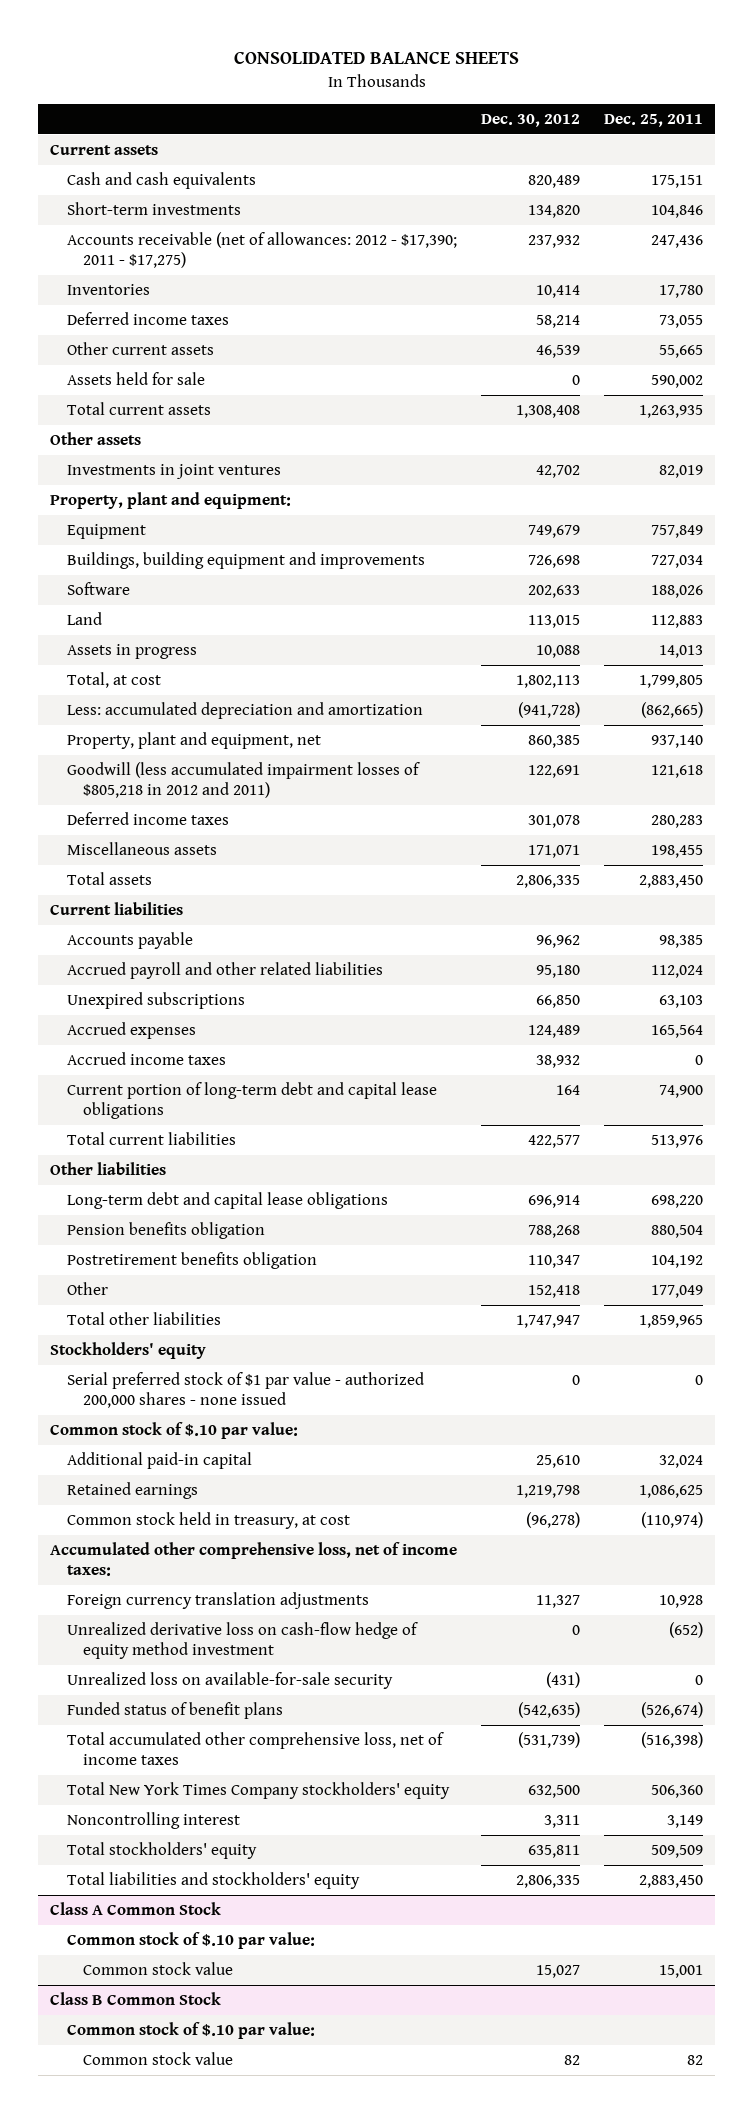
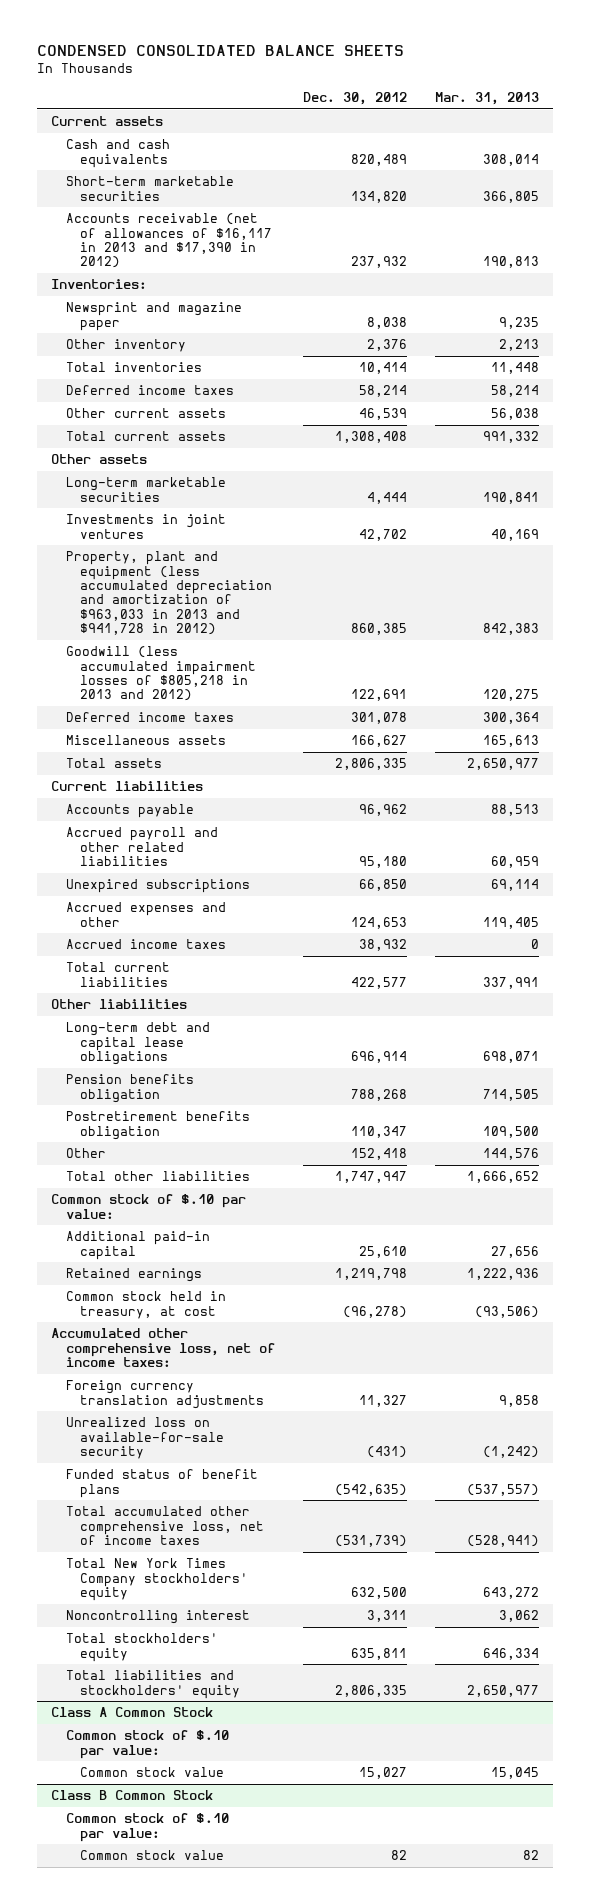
- CONSOLIDATED BALANCE SHEETS
+ CONDENSED CONSOLIDATED BALANCE SHEETS
- | Dec. 30, 2012 | Dec. 25, 2011
+ | Dec. 30, 2012 | Mar. 31, 2013
- Short-term investments | 134,820 | 104,846
- Accounts receivable (net of allowances: 2012 - $17,390; 2011 - $17,275) | 237,932 | 247,436
- Inventories | 10,414 | 17,780
+ Short-term marketable securities | 134,820 | 366,805
+ Accounts receivable (net of allowances of $16,117 in 2013 and $17,390 in 2012) | 237,932 | 190,813
+ Inventories:
+ Newsprint and magazine paper | 8,038 | 9,235
+ Other inventory | 2,376 | 2,213
+ Total inventories | 10,414 | 11,448
- Assets held for sale | 0 | 590,002
+ Long-term marketable securities | 4,444 | 190,841
- Property, plant and equipment:
- Equipment | 749,679 | 757,849
- Buildings, building equipment and improvements | 726,698 | 727,034
- Software | 202,633 | 188,026
- Land | 113,015 | 112,883
- Assets in progress | 10,088 | 14,013
- Total, at cost | 1,802,113 | 1,799,805
- Less: accumulated depreciation and amortization | (941,728) | (862,665)
- Property, plant and equipment, net | 860,385 | 937,140
- Goodwill (less accumulated impairment losses of $805,218 in 2012 and 2011) | 122,691 | 121,618
+ Property, plant and equipment (less accumulated depreciation and amortization of $963,033 in 2013 and $941,728 in 2012) | 860,385 | 842,383
+ Goodwill (less accumulated impairment losses of $805,218 in 2013 and 2012) | 122,691 | 120,275
- Miscellaneous assets | 171,071 | 198,455
+ Miscellaneous assets | 166,627 | 165,613
- Accrued expenses | 124,489 | 165,564
+ Accrued expenses and other | 124,653 | 119,405
- Current portion of long-term debt and capital lease obligations | 164 | 74,900
- Stockholders' equity
- Serial preferred stock of $1 par value - authorized 200,000 shares - none issued | 0 | 0
- Unrealized derivative loss on cash-flow hedge of equity method investment | 0 | (652)

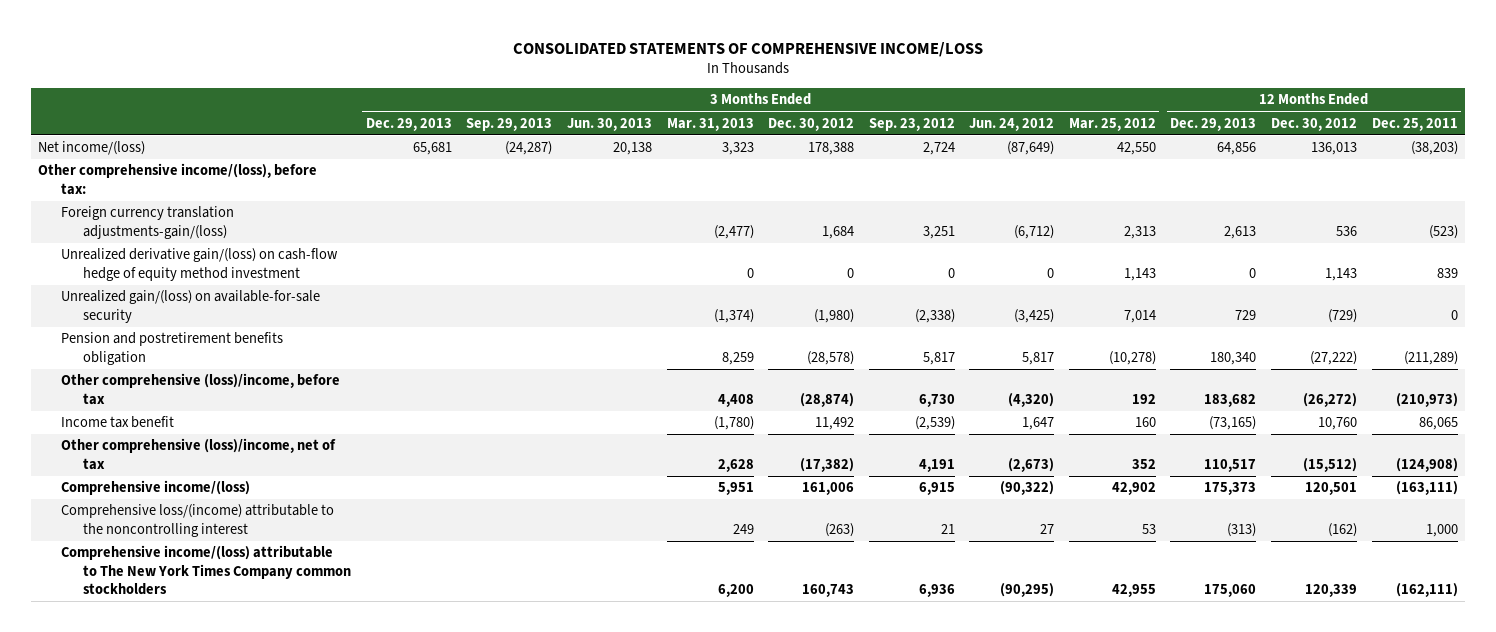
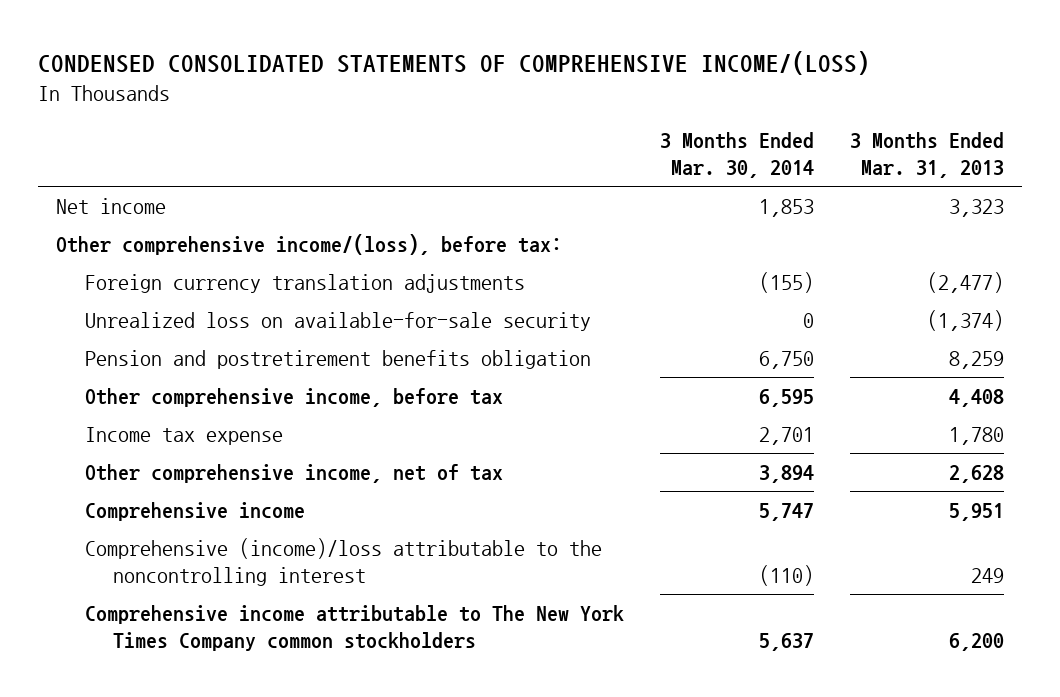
- CONSOLIDATED STATEMENTS OF COMPREHENSIVE INCOME/LOSS
+ CONDENSED CONSOLIDATED STATEMENTS OF COMPREHENSIVE INCOME/(LOSS)
- | 3 Months Ended Dec. 29, 2013 | 3 Months Ended Sep. 29, 2013 | 3 Months Ended Jun. 30, 2013 | 3 Months Ended Mar. 31, 2013 | 3 Months Ended Dec. 30, 2012 | 3 Months Ended Sep. 23, 2012 | 3 Months Ended Jun. 24, 2012 | 3 Months Ended Mar. 25, 2012 | 12 Months Ended Dec. 29, 2013 | 12 Months Ended Dec. 30, 2012 | 12 Months Ended Dec. 25, 2011
+ | 3 Months Ended Mar. 30, 2014 | 3 Months Ended Mar. 31, 2013
- Net income/(loss) | 65,681 | (24,287) | 20,138 | 3,323 | 178,388 | 2,724 | (87,649) | 42,550 | 64,856 | 136,013 | (38,203)
+ Net income | 1,853 | 3,323
- Foreign currency translation adjustments-gain/(loss) | | | | (2,477) | 1,684 | 3,251 | (6,712) | 2,313 | 2,613 | 536 | (523)
- Unrealized derivative gain/(loss) on cash-flow hedge of equity method investment | | | | 0 | 0 | 0 | 0 | 1,143 | 0 | 1,143 | 839
- Unrealized gain/(loss) on available-for-sale security | | | | (1,374) | (1,980) | (2,338) | (3,425) | 7,014 | 729 | (729) | 0
+ Foreign currency translation adjustments | (155) | (2,477)
+ Unrealized loss on available-for-sale security | 0 | (1,374)
- Other comprehensive (loss)/income, before tax | | | | 4,408 | (28,874) | 6,730 | (4,320) | 192 | 183,682 | (26,272) | (210,973)
- Income tax benefit | | | | (1,780) | 11,492 | (2,539) | 1,647 | 160 | (73,165) | 10,760 | 86,065
- Other comprehensive (loss)/income, net of tax | | | | 2,628 | (17,382) | 4,191 | (2,673) | 352 | 110,517 | (15,512) | (124,908)
- Comprehensive income/(loss) | | | | 5,951 | 161,006 | 6,915 | (90,322) | 42,902 | 175,373 | 120,501 | (163,111)
- Comprehensive loss/(income) attributable to the noncontrolling interest | | | | 249 | (263) | 21 | 27 | 53 | (313) | (162) | 1,000
- Comprehensive income/(loss) attributable to The New York Times Company common stockholders | | | | 6,200 | 160,743 | 6,936 | (90,295) | 42,955 | 175,060 | 120,339 | (162,111)
+ Other comprehensive income, before tax | 6,595 | 4,408
+ Income tax expense | 2,701 | 1,780
+ Other comprehensive income, net of tax | 3,894 | 2,628
+ Comprehensive income | 5,747 | 5,951
+ Comprehensive (income)/loss attributable to the noncontrolling interest | (110) | 249
+ Comprehensive income attributable to The New York Times Company common stockholders | 5,637 | 6,200

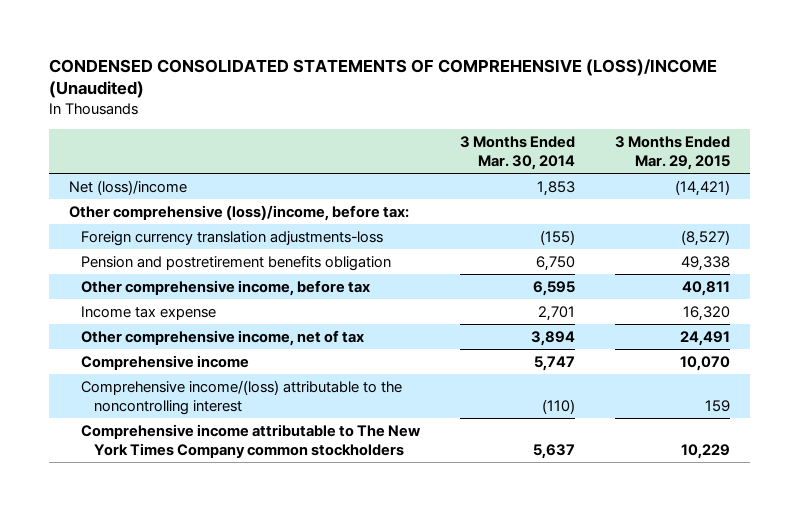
- CONDENSED CONSOLIDATED STATEMENTS OF COMPREHENSIVE INCOME/(LOSS)
+ CONDENSED CONSOLIDATED STATEMENTS OF COMPREHENSIVE (LOSS)/INCOME (Unaudited)
- | 3 Months Ended Mar. 30, 2014 | 3 Months Ended Mar. 31, 2013
+ | 3 Months Ended Mar. 30, 2014 | 3 Months Ended Mar. 29, 2015
- Net income | 1,853 | 3,323
- Other comprehensive income/(loss), before tax:
- Foreign currency translation adjustments | (155) | (2,477)
- Unrealized loss on available-for-sale security | 0 | (1,374)
+ Net (loss)/income | 1,853 | (14,421)
+ Other comprehensive (loss)/income, before tax:
+ Foreign currency translation adjustments-loss | (155) | (8,527)
- Comprehensive (income)/loss attributable to the noncontrolling interest | (110) | 249
+ Comprehensive income/(loss) attributable to the noncontrolling interest | (110) | 159

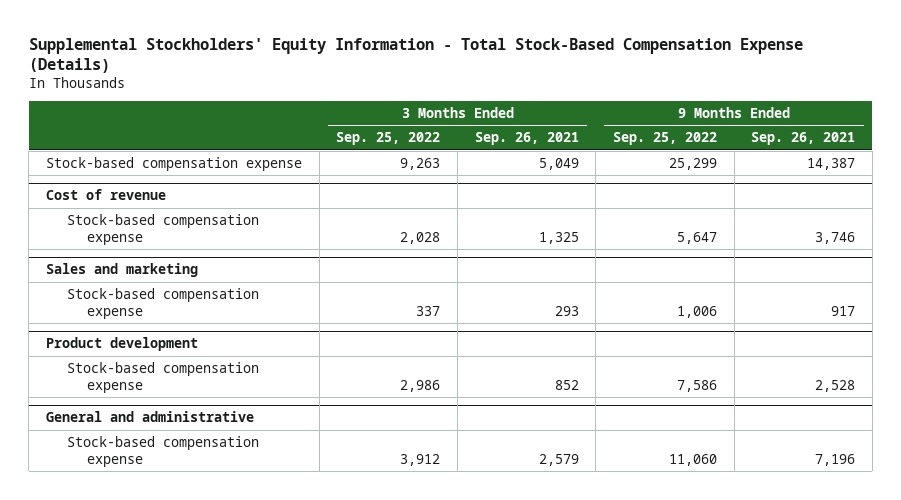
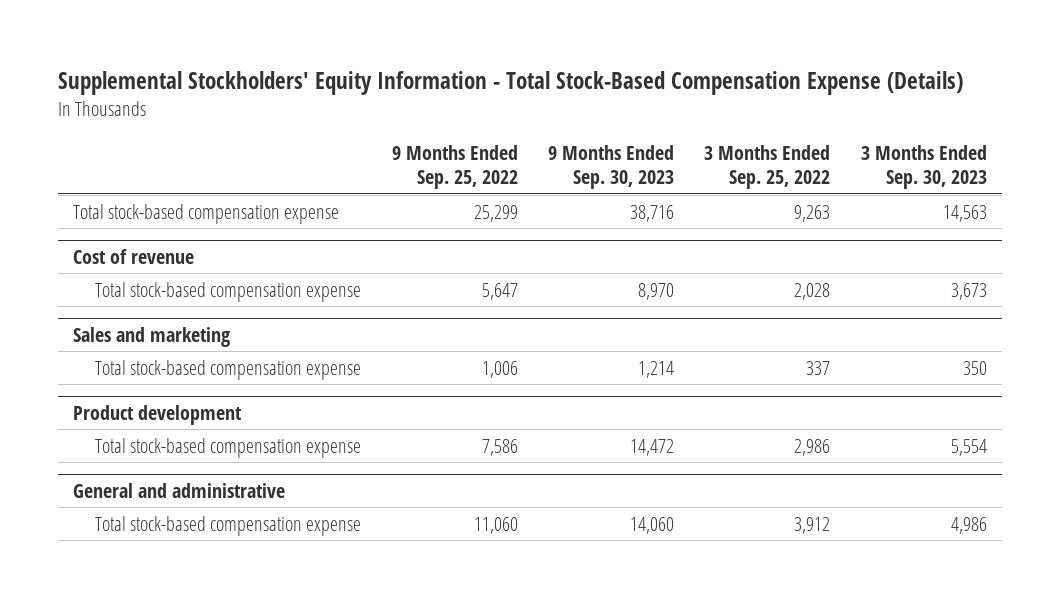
- | 3 Months Ended Sep. 25, 2022 | 3 Months Ended Sep. 26, 2021 | 9 Months Ended Sep. 25, 2022 | 9 Months Ended Sep. 26, 2021
+ | 9 Months Ended Sep. 25, 2022 | 9 Months Ended Sep. 30, 2023 | 3 Months Ended Sep. 25, 2022 | 3 Months Ended Sep. 30, 2023
- Stock-based compensation expense | 9,263 | 5,049 | 25,299 | 14,387
+ Total stock-based compensation expense | 25,299 | 38,716 | 9,263 | 14,563
@ Cost of revenue
- Stock-based compensation expense | 2,028 | 1,325 | 5,647 | 3,746
+ Total stock-based compensation expense | 5,647 | 8,970 | 2,028 | 3,673
@ Sales and marketing
- Stock-based compensation expense | 337 | 293 | 1,006 | 917
+ Total stock-based compensation expense | 1,006 | 1,214 | 337 | 350
@ Product development
- Stock-based compensation expense | 2,986 | 852 | 7,586 | 2,528
+ Total stock-based compensation expense | 7,586 | 14,472 | 2,986 | 5,554
@ General and administrative
- Stock-based compensation expense | 3,912 | 2,579 | 11,060 | 7,196
+ Total stock-based compensation expense | 11,060 | 14,060 | 3,912 | 4,986

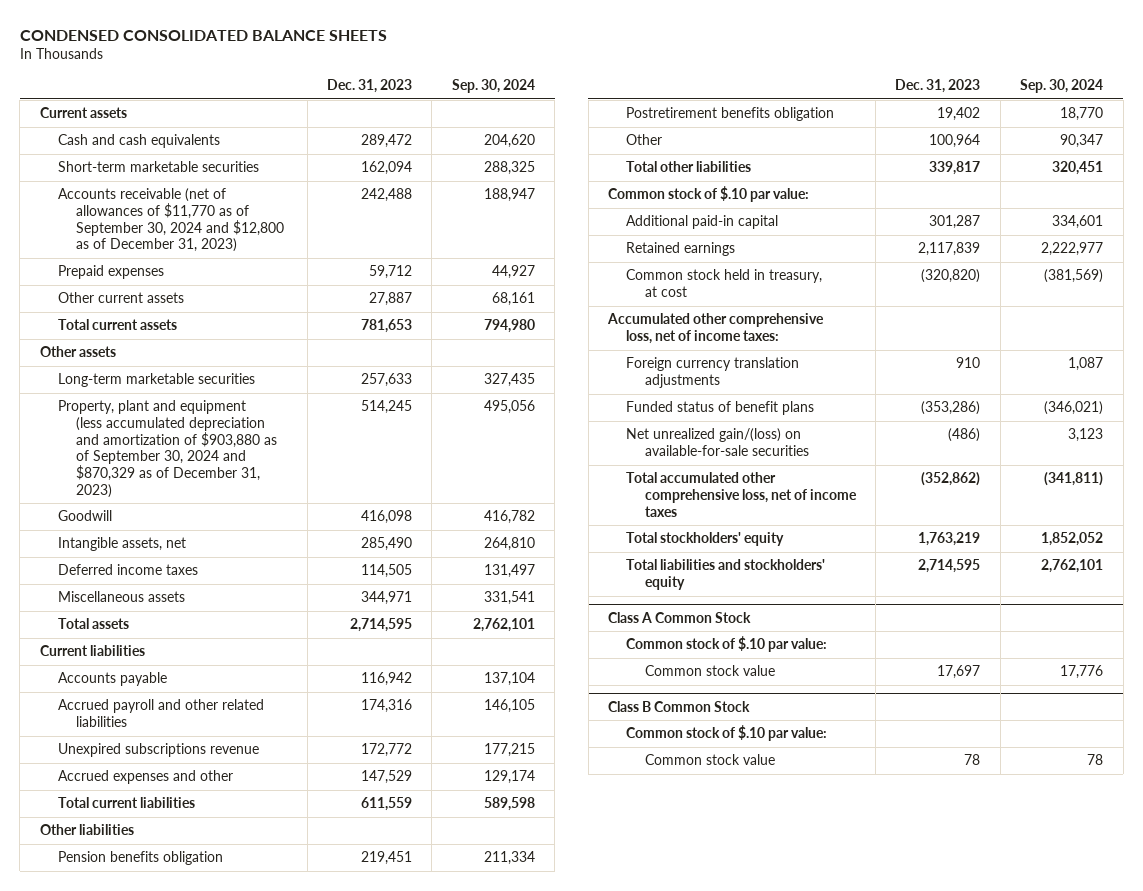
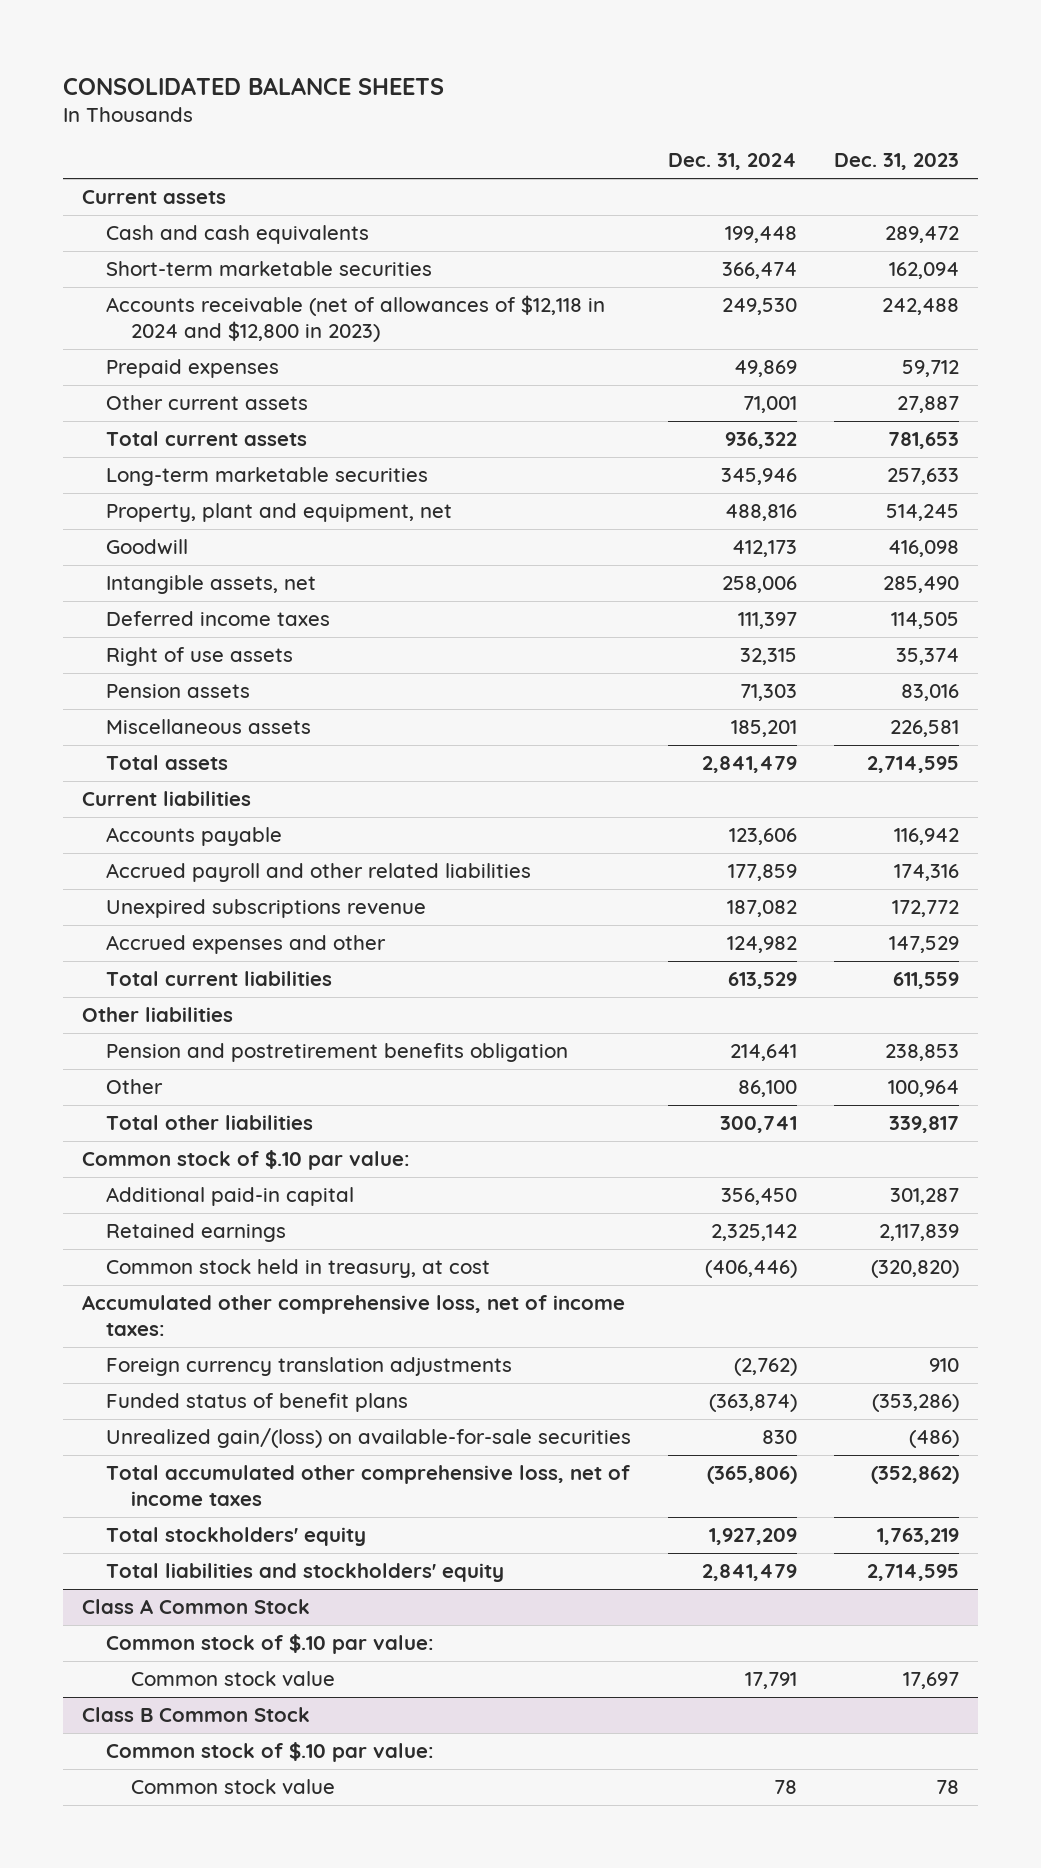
- CONDENSED CONSOLIDATED BALANCE SHEETS
+ CONSOLIDATED BALANCE SHEETS
- | Dec. 31, 2023 | Sep. 30, 2024
+ | Dec. 31, 2024 | Dec. 31, 2023
- Accounts receivable (net of allowances of $11,770 as of September 30, 2024 and $12,800 as of December 31, 2023) | 242,488 | 188,947
+ Accounts receivable (net of allowances of $12,118 in 2024 and $12,800 in 2023) | 249,530 | 242,488
- Other assets
- Property, plant and equipment (less accumulated depreciation and amortization of $903,880 as of September 30, 2024 and $870,329 as of December 31, 2023) | 514,245 | 495,056
+ Property, plant and equipment, net | 488,816 | 514,245
- Miscellaneous assets | 344,971 | 331,541
+ Right of use assets | 32,315 | 35,374
+ Pension assets | 71,303 | 83,016
+ Miscellaneous assets | 185,201 | 226,581
- Pension benefits obligation | 219,451 | 211,334
- Postretirement benefits obligation | 19,402 | 18,770
+ Pension and postretirement benefits obligation | 214,641 | 238,853
- Net unrealized gain/(loss) on available-for-sale securities | (486) | 3,123
+ Unrealized gain/(loss) on available-for-sale securities | 830 | (486)

